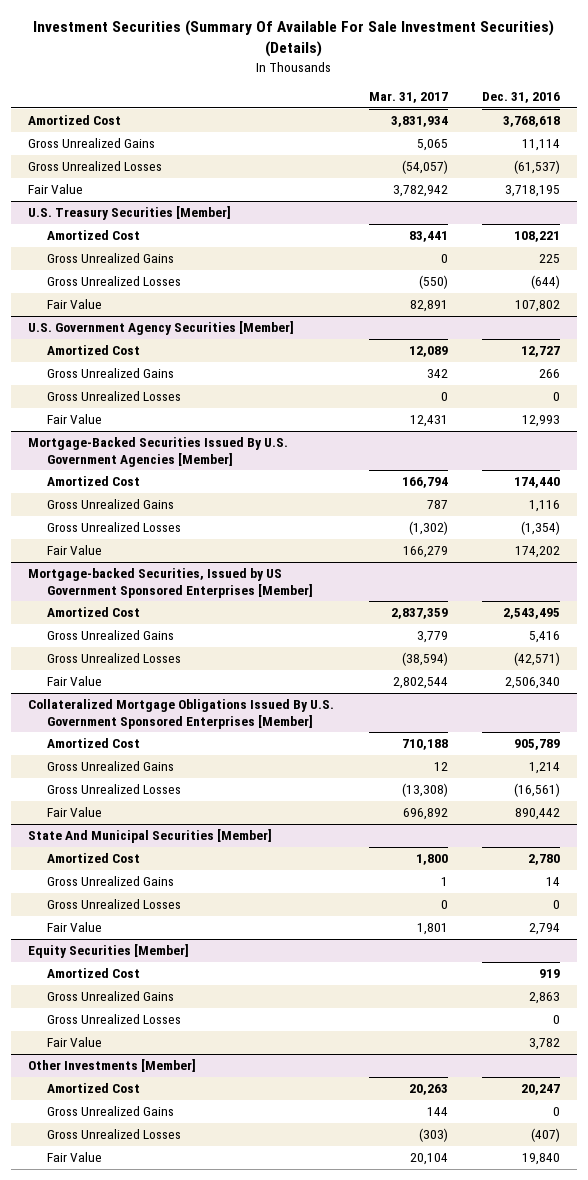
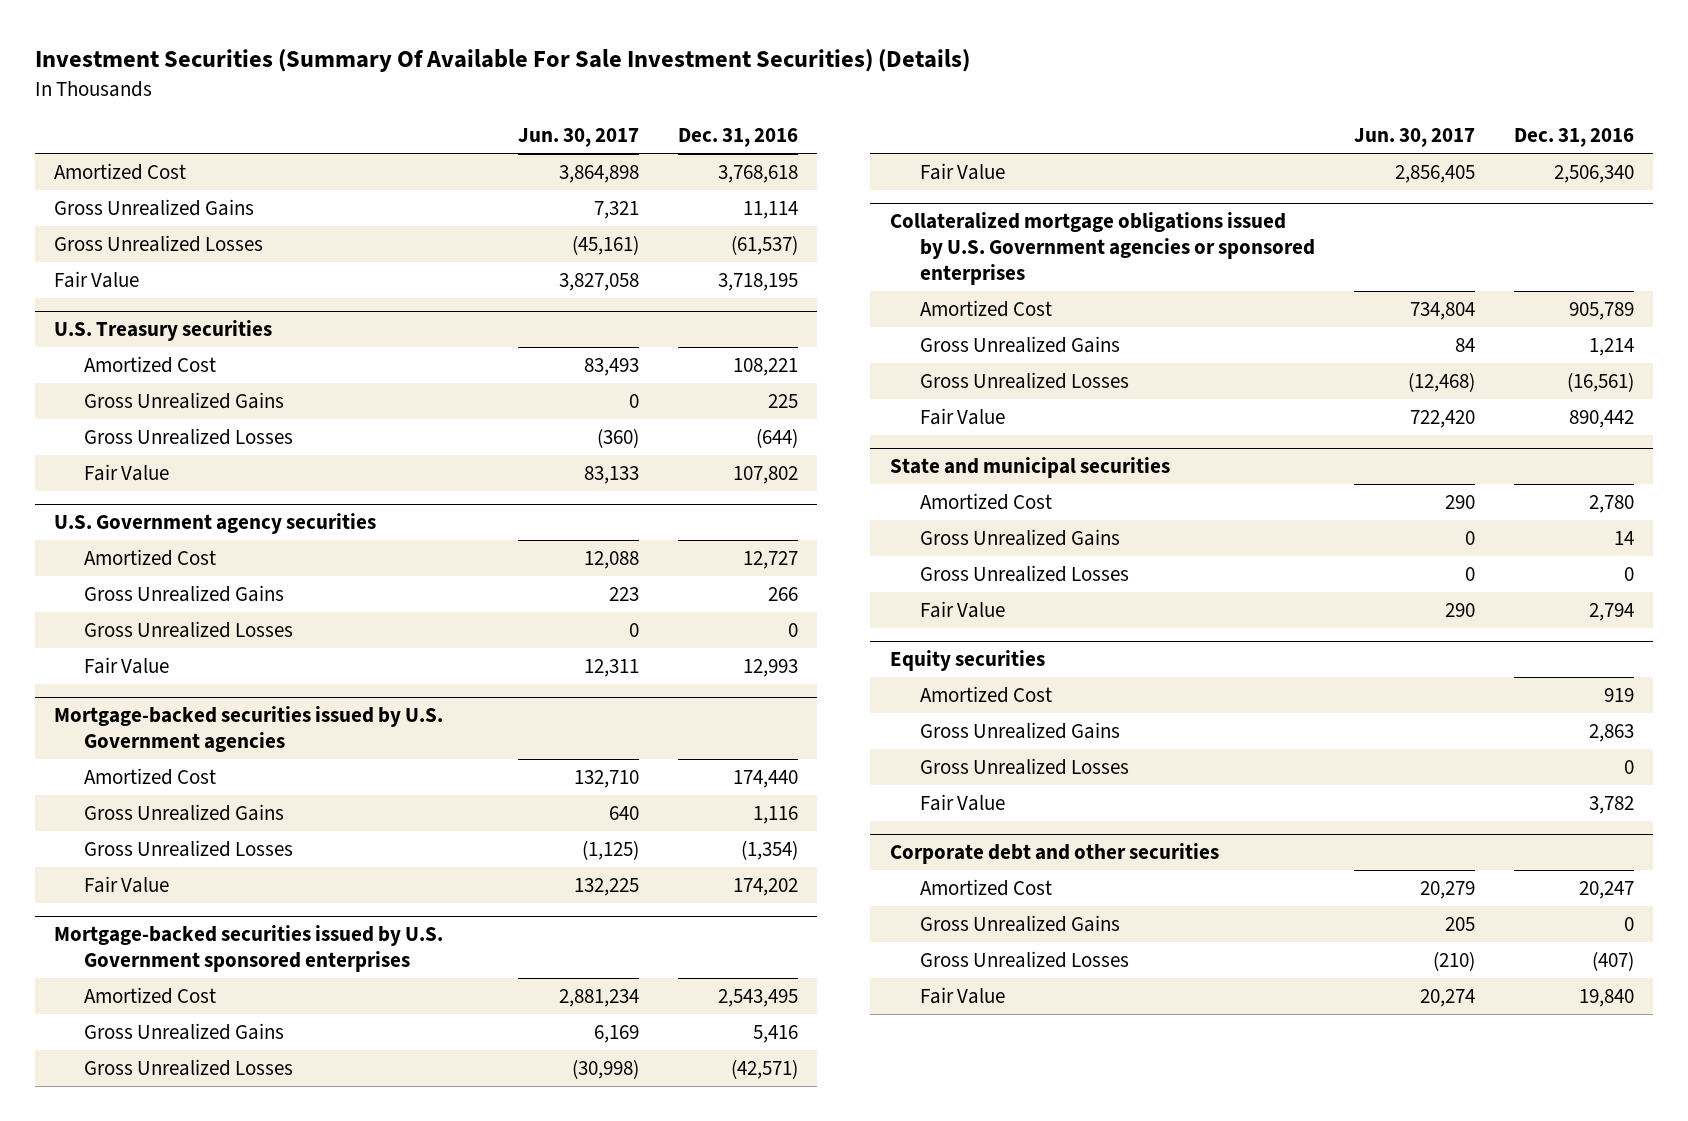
- | Mar. 31, 2017 | Dec. 31, 2016
+ | Jun. 30, 2017 | Dec. 31, 2016
- U.S. Treasury Securities [Member]
+ U.S. Treasury securities
- U.S. Government Agency Securities [Member]
+ U.S. Government agency securities
- Mortgage-Backed Securities Issued By U.S. Government Agencies [Member]
+ Mortgage-backed securities issued by U.S. Government agencies
- Mortgage-backed Securities, Issued by US Government Sponsored Enterprises [Member]
+ Mortgage-backed securities issued by U.S. Government sponsored enterprises
- Collateralized Mortgage Obligations Issued By U.S. Government Sponsored Enterprises [Member]
+ Collateralized mortgage obligations issued by U.S. Government agencies or sponsored enterprises
- State And Municipal Securities [Member]
+ State and municipal securities
- Equity Securities [Member]
+ Equity securities
- Other Investments [Member]
+ Corporate debt and other securities

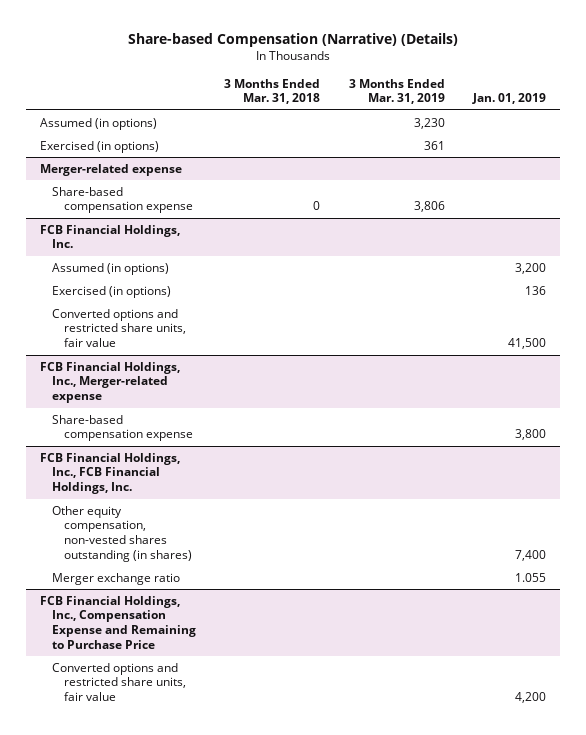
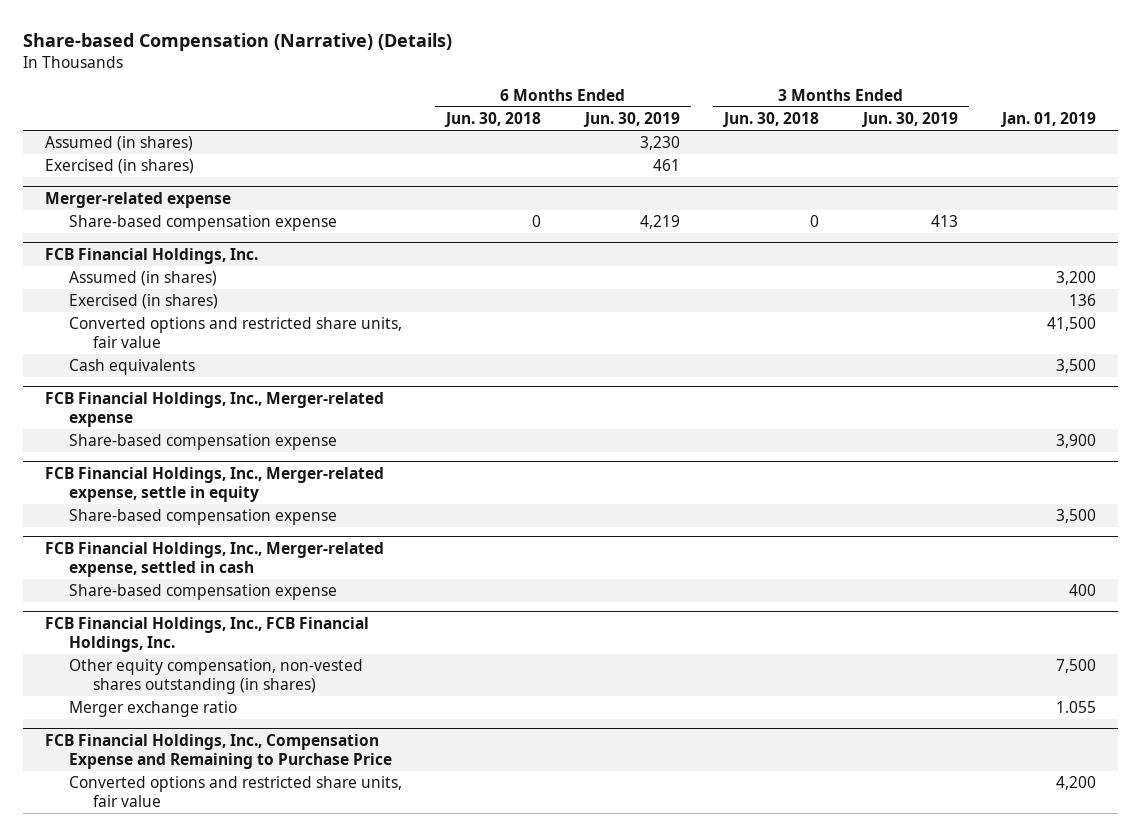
- | 3 Months Ended Mar. 31, 2018 | 3 Months Ended Mar. 31, 2019 | Jan. 01, 2019
+ | 6 Months Ended Jun. 30, 2018 | 6 Months Ended Jun. 30, 2019 | 3 Months Ended Jun. 30, 2018 | 3 Months Ended Jun. 30, 2019 | Jan. 01, 2019
- Assumed (in options) | | 3,230 |
- Exercised (in options) | | 361 |
+ Assumed (in shares) | | 3,230 | | |
+ Exercised (in shares) | | 461 | | |
@ FCB Financial Holdings, Inc.
- Assumed (in options) | | | 3,200
- Exercised (in options) | | | 136
+ Assumed (in shares) | | | | | 3,200
+ Exercised (in shares) | | | | | 136
+ Cash equivalents | | | | | 3,500
@ FCB Financial Holdings, Inc., Merger-related expense
- Share-based compensation expense | | | 3,800
+ Share-based compensation expense | | | | | 3,900
+ FCB Financial Holdings, Inc., Merger-related expense, settle in equity
+ Share-based compensation expense | | | | | 3,500
+ FCB Financial Holdings, Inc., Merger-related expense, settled in cash
+ Share-based compensation expense | | | | | 400
@ FCB Financial Holdings, Inc., FCB Financial Holdings, Inc.
- Other equity compensation, non-vested shares outstanding (in shares) | | | 7,400
+ Other equity compensation, non-vested shares outstanding (in shares) | | | | | 7,500

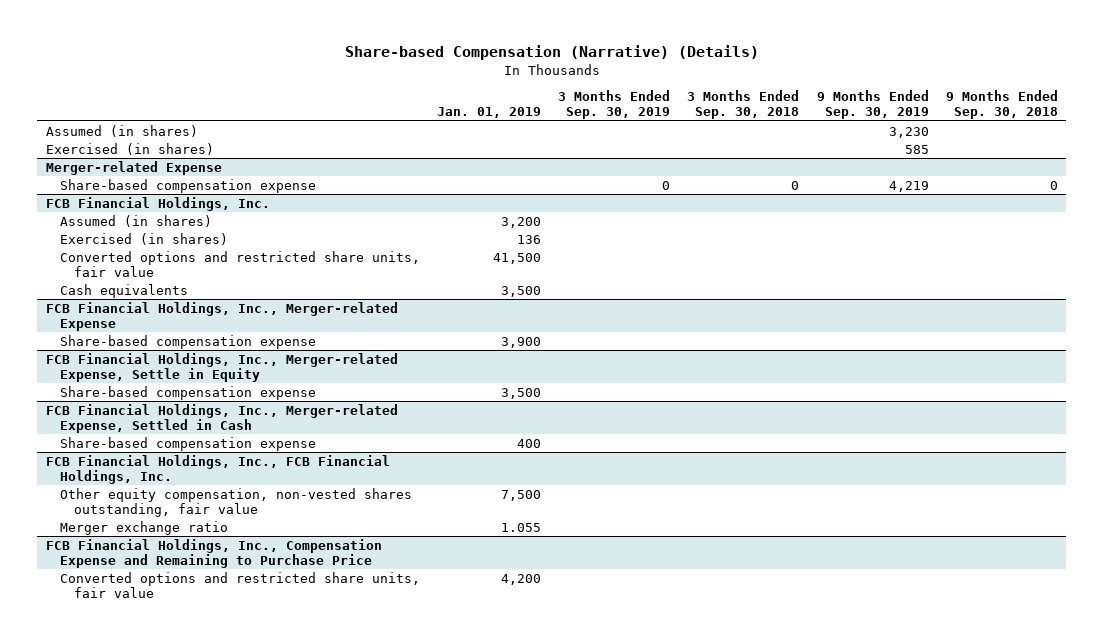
- | 6 Months Ended Jun. 30, 2018 | 6 Months Ended Jun. 30, 2019 | 3 Months Ended Jun. 30, 2018 | 3 Months Ended Jun. 30, 2019 | Jan. 01, 2019
+ | Jan. 01, 2019 | 3 Months Ended Sep. 30, 2019 | 3 Months Ended Sep. 30, 2018 | 9 Months Ended Sep. 30, 2019 | 9 Months Ended Sep. 30, 2018
- Merger-related expense
+ Merger-related Expense
- FCB Financial Holdings, Inc., Merger-related expense
+ FCB Financial Holdings, Inc., Merger-related Expense
- FCB Financial Holdings, Inc., Merger-related expense, settle in equity
+ FCB Financial Holdings, Inc., Merger-related Expense, Settle in Equity
- FCB Financial Holdings, Inc., Merger-related expense, settled in cash
+ FCB Financial Holdings, Inc., Merger-related Expense, Settled in Cash
@ FCB Financial Holdings, Inc., FCB Financial Holdings, Inc.
- Other equity compensation, non-vested shares outstanding (in shares) | | | | | 7,500
+ Other equity compensation, non-vested shares outstanding, fair value | 7,500 | | | |

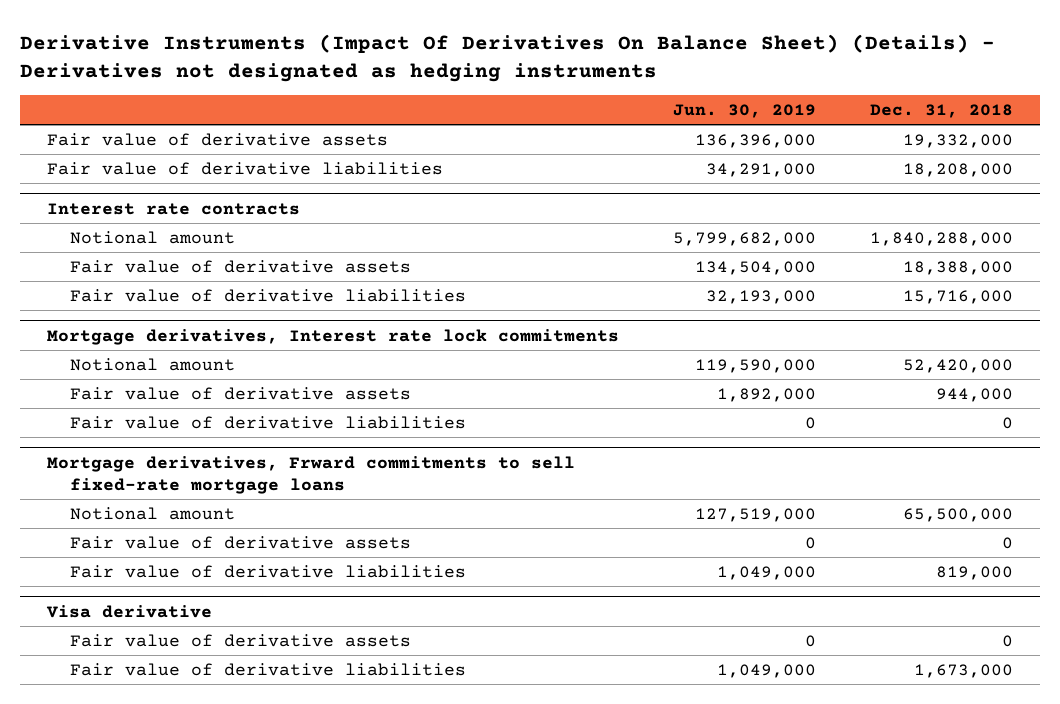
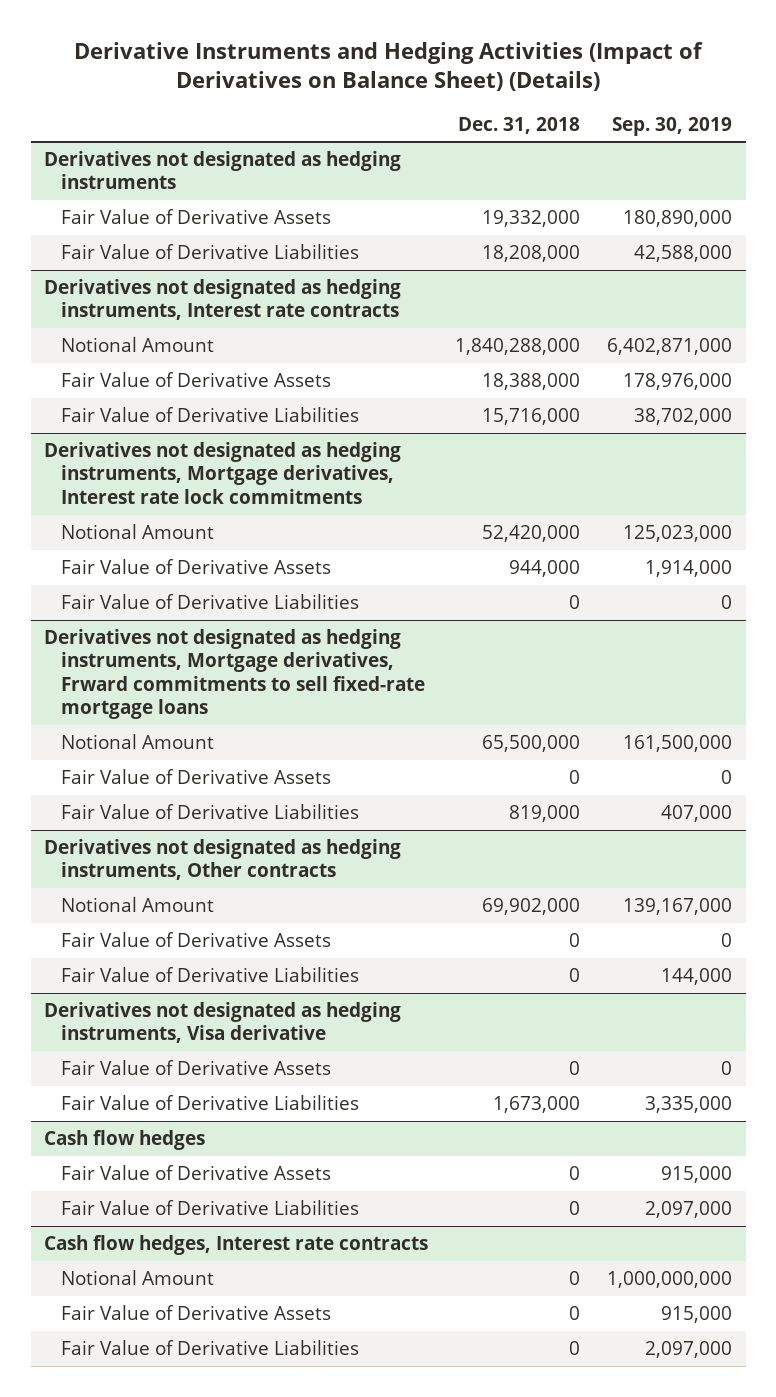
- Derivative Instruments (Impact Of Derivatives On Balance Sheet) (Details) - Derivatives not designated as hedging instruments
+ Derivative Instruments and Hedging Activities (Impact of Derivatives on Balance Sheet) (Details)
- | Jun. 30, 2019 | Dec. 31, 2018
+ | Dec. 31, 2018 | Sep. 30, 2019
- Fair value of derivative assets | 136,396,000 | 19,332,000
- Fair value of derivative liabilities | 34,291,000 | 18,208,000
- Interest rate contracts
- Notional amount | 5,799,682,000 | 1,840,288,000
- Fair value of derivative assets | 134,504,000 | 18,388,000
- Fair value of derivative liabilities | 32,193,000 | 15,716,000
- Mortgage derivatives, Interest rate lock commitments
- Notional amount | 119,590,000 | 52,420,000
- Fair value of derivative assets | 1,892,000 | 944,000
- Fair value of derivative liabilities | 0 | 0
- Mortgage derivatives, Frward commitments to sell fixed-rate mortgage loans
- Notional amount | 127,519,000 | 65,500,000
- Fair value of derivative assets | 0 | 0
- Fair value of derivative liabilities | 1,049,000 | 819,000
- Visa derivative
- Fair value of derivative assets | 0 | 0
- Fair value of derivative liabilities | 1,049,000 | 1,673,000
+ Derivatives not designated as hedging instruments
+ Fair Value of Derivative Assets | 19,332,000 | 180,890,000
+ Fair Value of Derivative Liabilities | 18,208,000 | 42,588,000
+ Derivatives not designated as hedging instruments, Interest rate contracts
+ Notional Amount | 1,840,288,000 | 6,402,871,000
+ Fair Value of Derivative Assets | 18,388,000 | 178,976,000
+ Fair Value of Derivative Liabilities | 15,716,000 | 38,702,000
+ Derivatives not designated as hedging instruments, Mortgage derivatives, Interest rate lock commitments
+ Notional Amount | 52,420,000 | 125,023,000
+ Fair Value of Derivative Assets | 944,000 | 1,914,000
+ Fair Value of Derivative Liabilities | 0 | 0
+ Derivatives not designated as hedging instruments, Mortgage derivatives, Frward commitments to sell fixed-rate mortgage loans
+ Notional Amount | 65,500,000 | 161,500,000
+ Fair Value of Derivative Assets | 0 | 0
+ Fair Value of Derivative Liabilities | 819,000 | 407,000
+ Derivatives not designated as hedging instruments, Other contracts
+ Notional Amount | 69,902,000 | 139,167,000
+ Fair Value of Derivative Assets | 0 | 0
+ Fair Value of Derivative Liabilities | 0 | 144,000
+ Derivatives not designated as hedging instruments, Visa derivative
+ Fair Value of Derivative Assets | 0 | 0
+ Fair Value of Derivative Liabilities | 1,673,000 | 3,335,000
+ Cash flow hedges
+ Fair Value of Derivative Assets | 0 | 915,000
+ Fair Value of Derivative Liabilities | 0 | 2,097,000
+ Cash flow hedges, Interest rate contracts
+ Notional Amount | 0 | 1,000,000,000
+ Fair Value of Derivative Assets | 0 | 915,000
+ Fair Value of Derivative Liabilities | 0 | 2,097,000

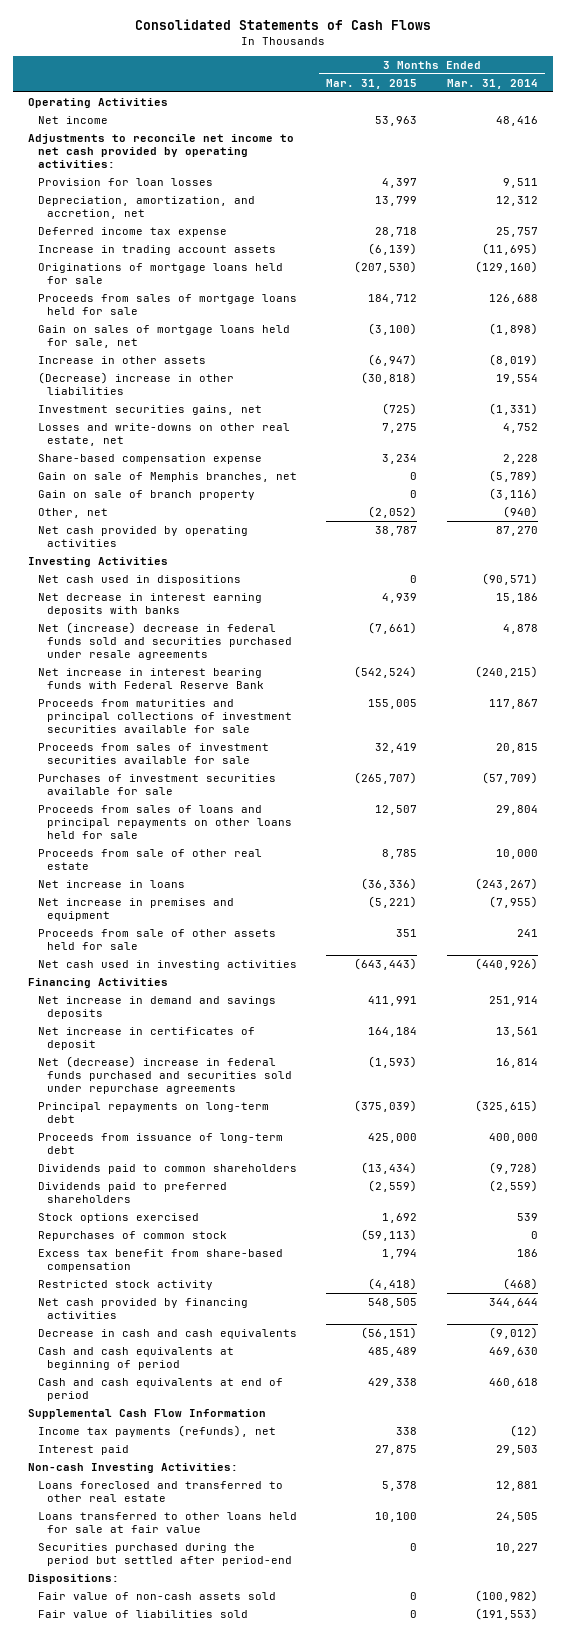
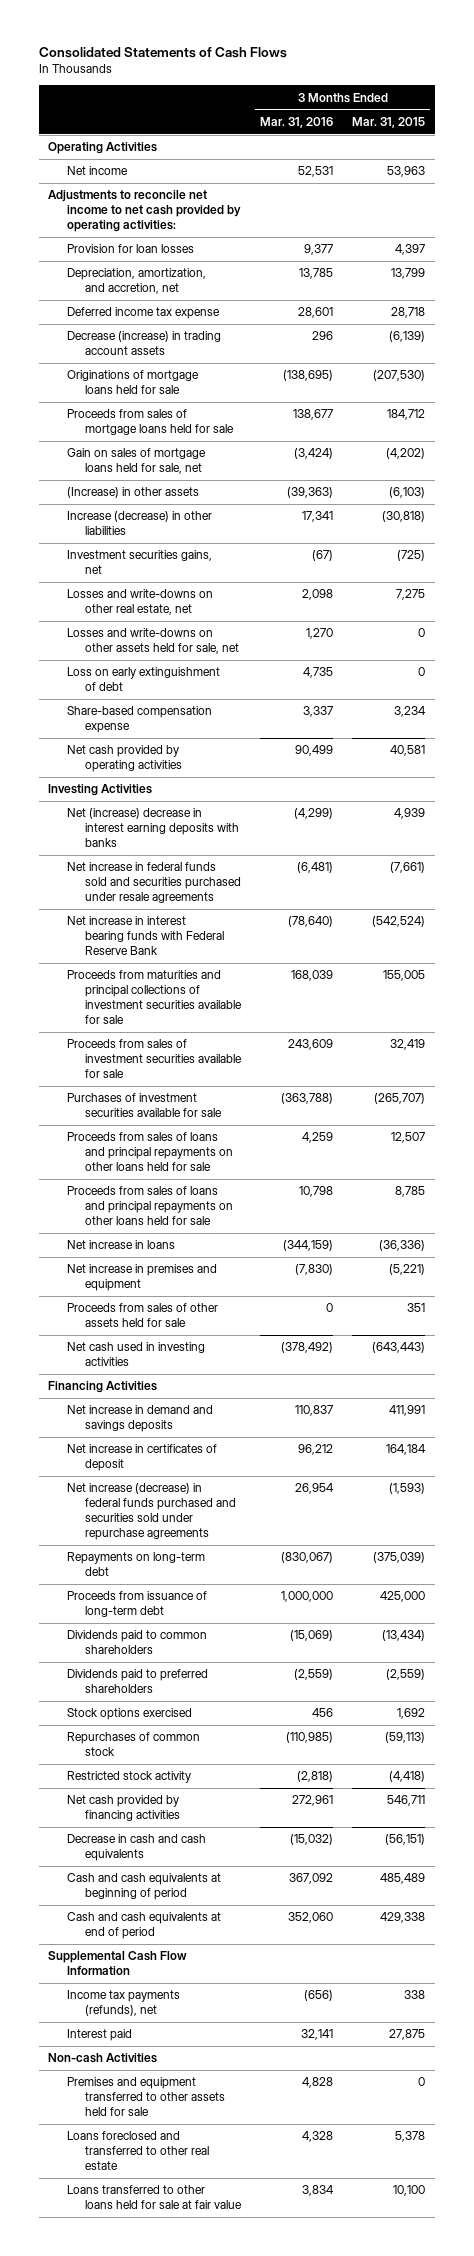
- | 3 Months Ended Mar. 31, 2015 | 3 Months Ended Mar. 31, 2014
+ | 3 Months Ended Mar. 31, 2016 | 3 Months Ended Mar. 31, 2015
- Increase in trading account assets | (6,139) | (11,695)
+ Decrease (increase) in trading account assets | 296 | (6,139)
- Gain on sales of mortgage loans held for sale, net | (3,100) | (1,898)
- Increase in other assets | (6,947) | (8,019)
- (Decrease) increase in other liabilities | (30,818) | 19,554
+ Gain on sales of mortgage loans held for sale, net | (3,424) | (4,202)
+ (Increase) in other assets | (39,363) | (6,103)
+ Increase (decrease) in other liabilities | 17,341 | (30,818)
+ Losses and write-downs on other assets held for sale, net | 1,270 | 0
+ Loss on early extinguishment of debt | 4,735 | 0
- Gain on sale of Memphis branches, net | 0 | (5,789)
- Gain on sale of branch property | 0 | (3,116)
- Other, net | (2,052) | (940)
- Net cash provided by operating activities | 38,787 | 87,270
+ Net cash provided by operating activities | 90,499 | 40,581
- Net cash used in dispositions | 0 | (90,571)
- Net decrease in interest earning deposits with banks | 4,939 | 15,186
- Net (increase) decrease in federal funds sold and securities purchased under resale agreements | (7,661) | 4,878
+ Net (increase) decrease in interest earning deposits with banks | (4,299) | 4,939
+ Net increase in federal funds sold and securities purchased under resale agreements | (6,481) | (7,661)
- Proceeds from sale of other real estate | 8,785 | 10,000
+ Proceeds from sales of loans and principal repayments on other loans held for sale | 10,798 | 8,785
- Proceeds from sale of other assets held for sale | 351 | 241
+ Proceeds from sales of other assets held for sale | 0 | 351
- Net (decrease) increase in federal funds purchased and securities sold under repurchase agreements | (1,593) | 16,814
- Principal repayments on long-term debt | (375,039) | (325,615)
+ Net increase (decrease) in federal funds purchased and securities sold under repurchase agreements | 26,954 | (1,593)
+ Repayments on long-term debt | (830,067) | (375,039)
- Excess tax benefit from share-based compensation | 1,794 | 186
- Net cash provided by financing activities | 548,505 | 344,644
+ Net cash provided by financing activities | 272,961 | 546,711
- Non-cash Investing Activities:
+ Non-cash Activities
+ Premises and equipment transferred to other assets held for sale | 4,828 | 0
- Securities purchased during the period but settled after period-end | 0 | 10,227
- Dispositions:
- Fair value of non-cash assets sold | 0 | (100,982)
- Fair value of liabilities sold | 0 | (191,553)

